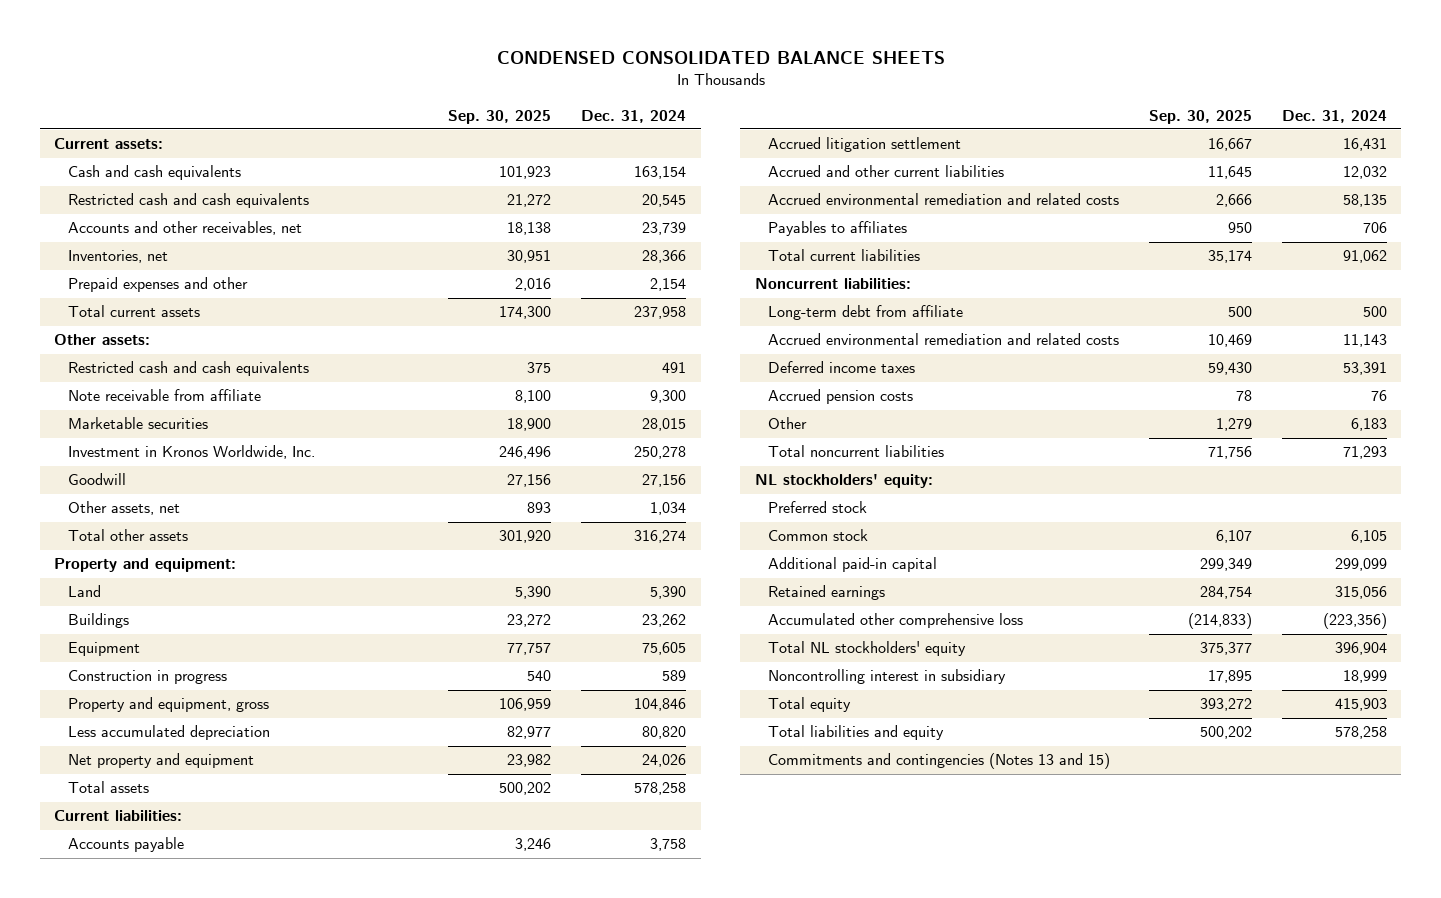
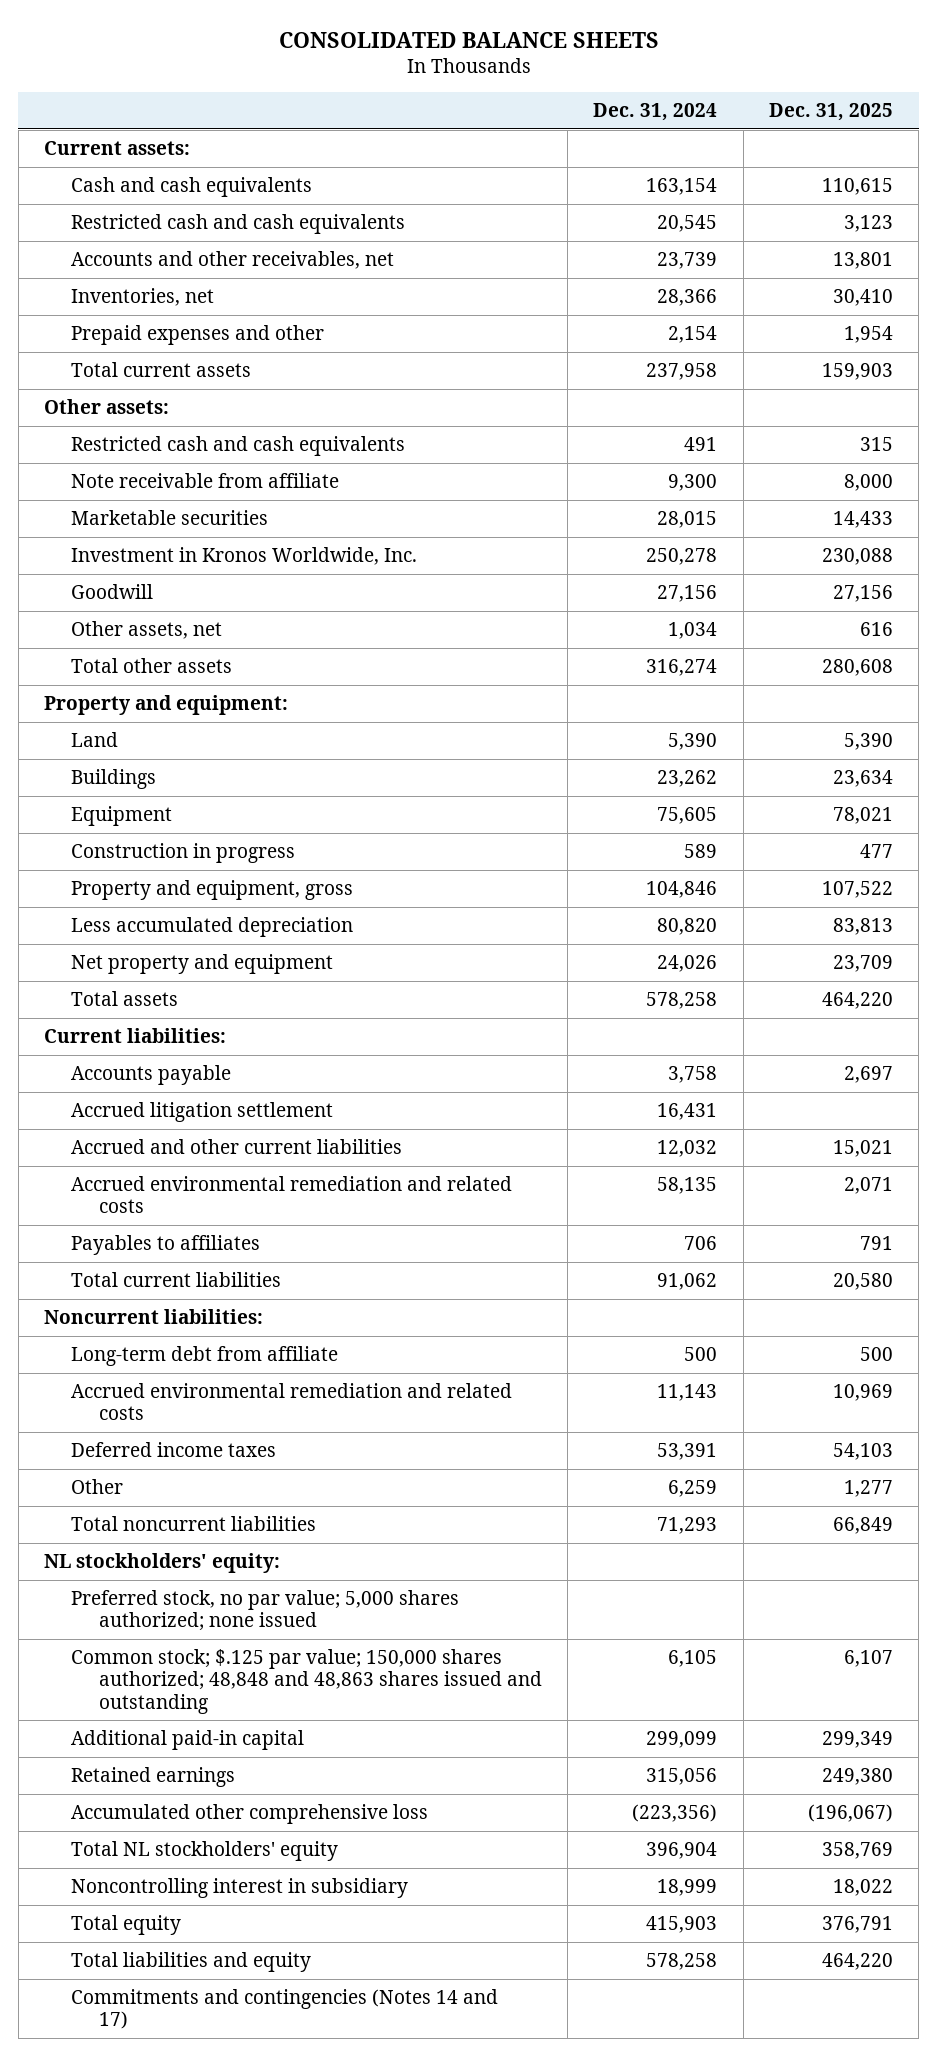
- CONDENSED CONSOLIDATED BALANCE SHEETS
+ CONSOLIDATED BALANCE SHEETS
- | Sep. 30, 2025 | Dec. 31, 2024
+ | Dec. 31, 2024 | Dec. 31, 2025
- Accrued pension costs | 78 | 76
- Other | 1,279 | 6,183
+ Other | 6,259 | 1,277
- Preferred stock
- Common stock | 6,107 | 6,105
+ Preferred stock, no par value; 5,000 shares authorized; none issued
+ Common stock; $.125 par value; 150,000 shares authorized; 48,848 and 48,863 shares issued and outstanding | 6,105 | 6,107
- Commitments and contingencies (Notes 13 and 15)
+ Commitments and contingencies (Notes 14 and 17)

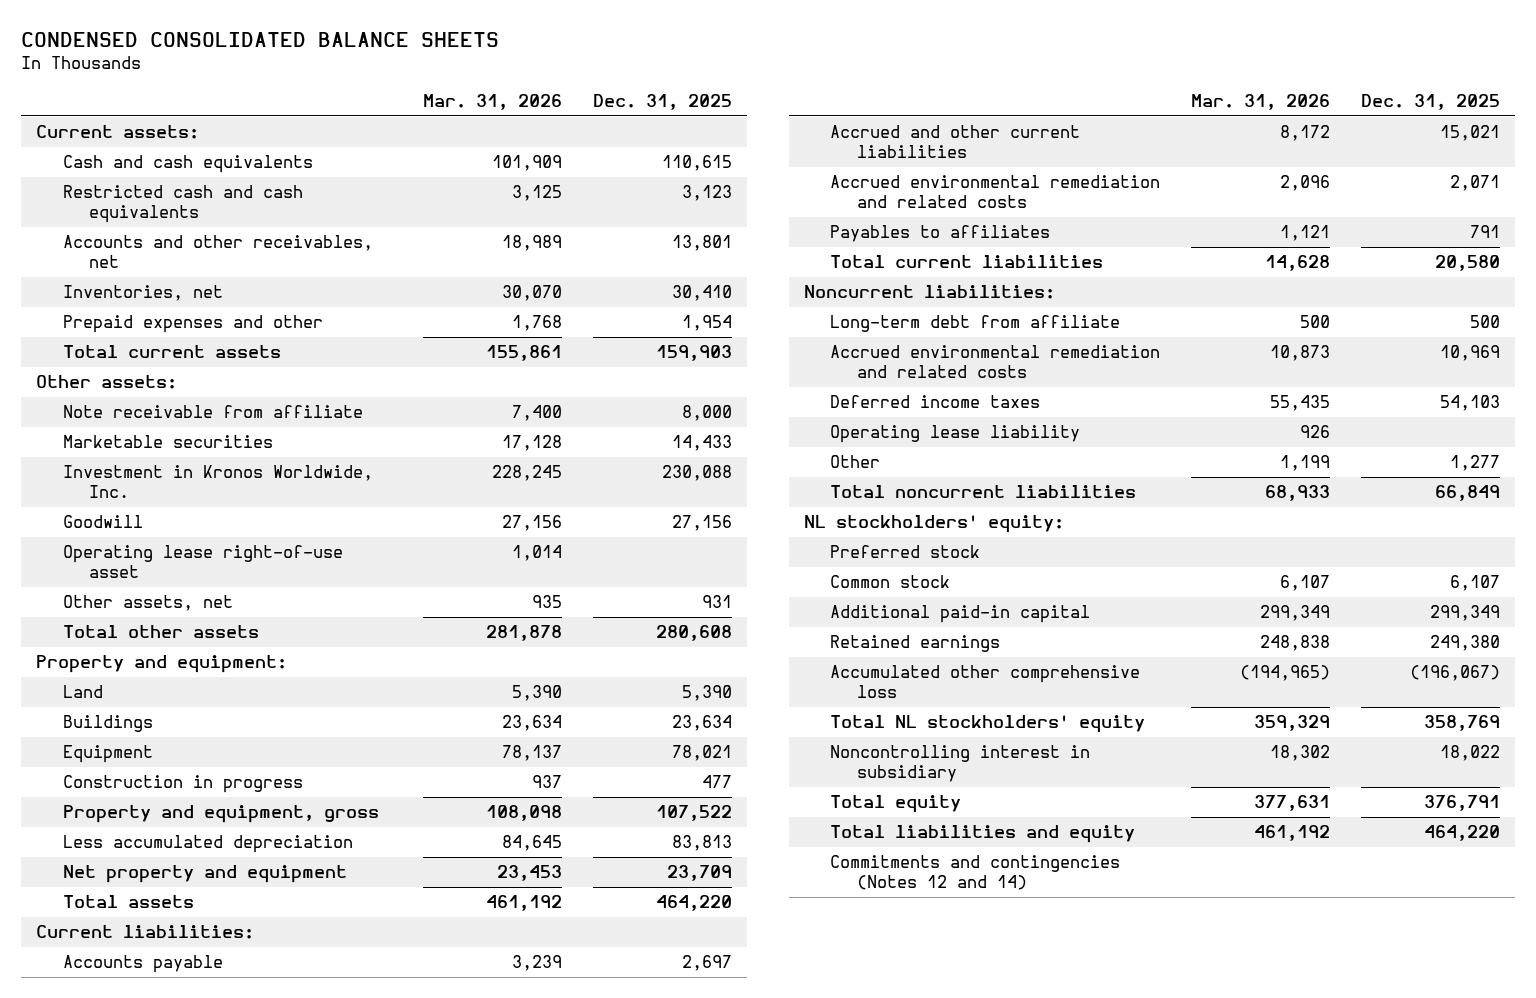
- CONSOLIDATED BALANCE SHEETS
+ CONDENSED CONSOLIDATED BALANCE SHEETS
- | Dec. 31, 2024 | Dec. 31, 2025
+ | Mar. 31, 2026 | Dec. 31, 2025
- Restricted cash and cash equivalents | 491 | 315
- Other assets, net | 1,034 | 616
+ Operating lease right-of-use asset | 1,014 |
+ Other assets, net | 935 | 931
- Accrued litigation settlement | 16,431 |
+ Operating lease liability | 926 |
- Preferred stock, no par value; 5,000 shares authorized; none issued
- Common stock; $.125 par value; 150,000 shares authorized; 48,848 and 48,863 shares issued and outstanding | 6,105 | 6,107
+ Preferred stock
+ Common stock | 6,107 | 6,107
- Commitments and contingencies (Notes 14 and 17)
+ Commitments and contingencies (Notes 12 and 14)

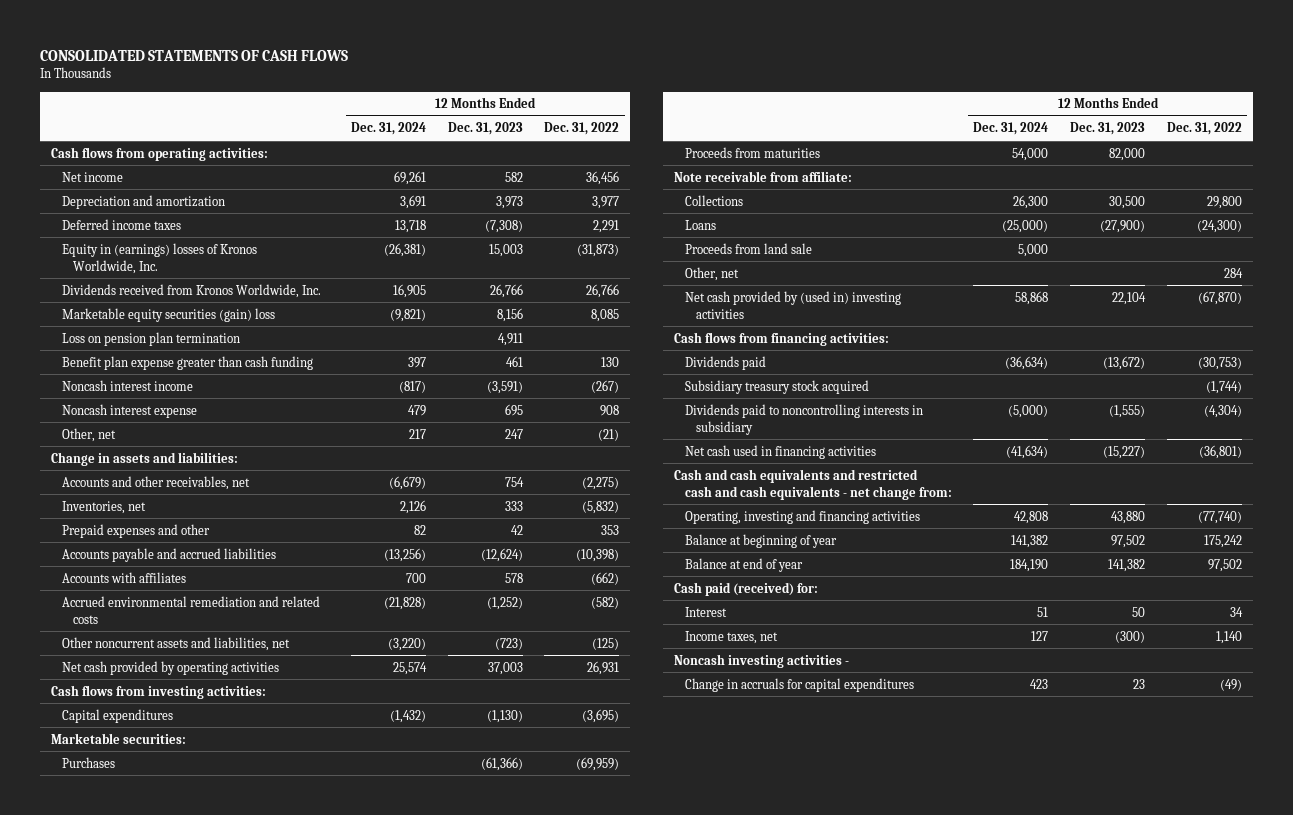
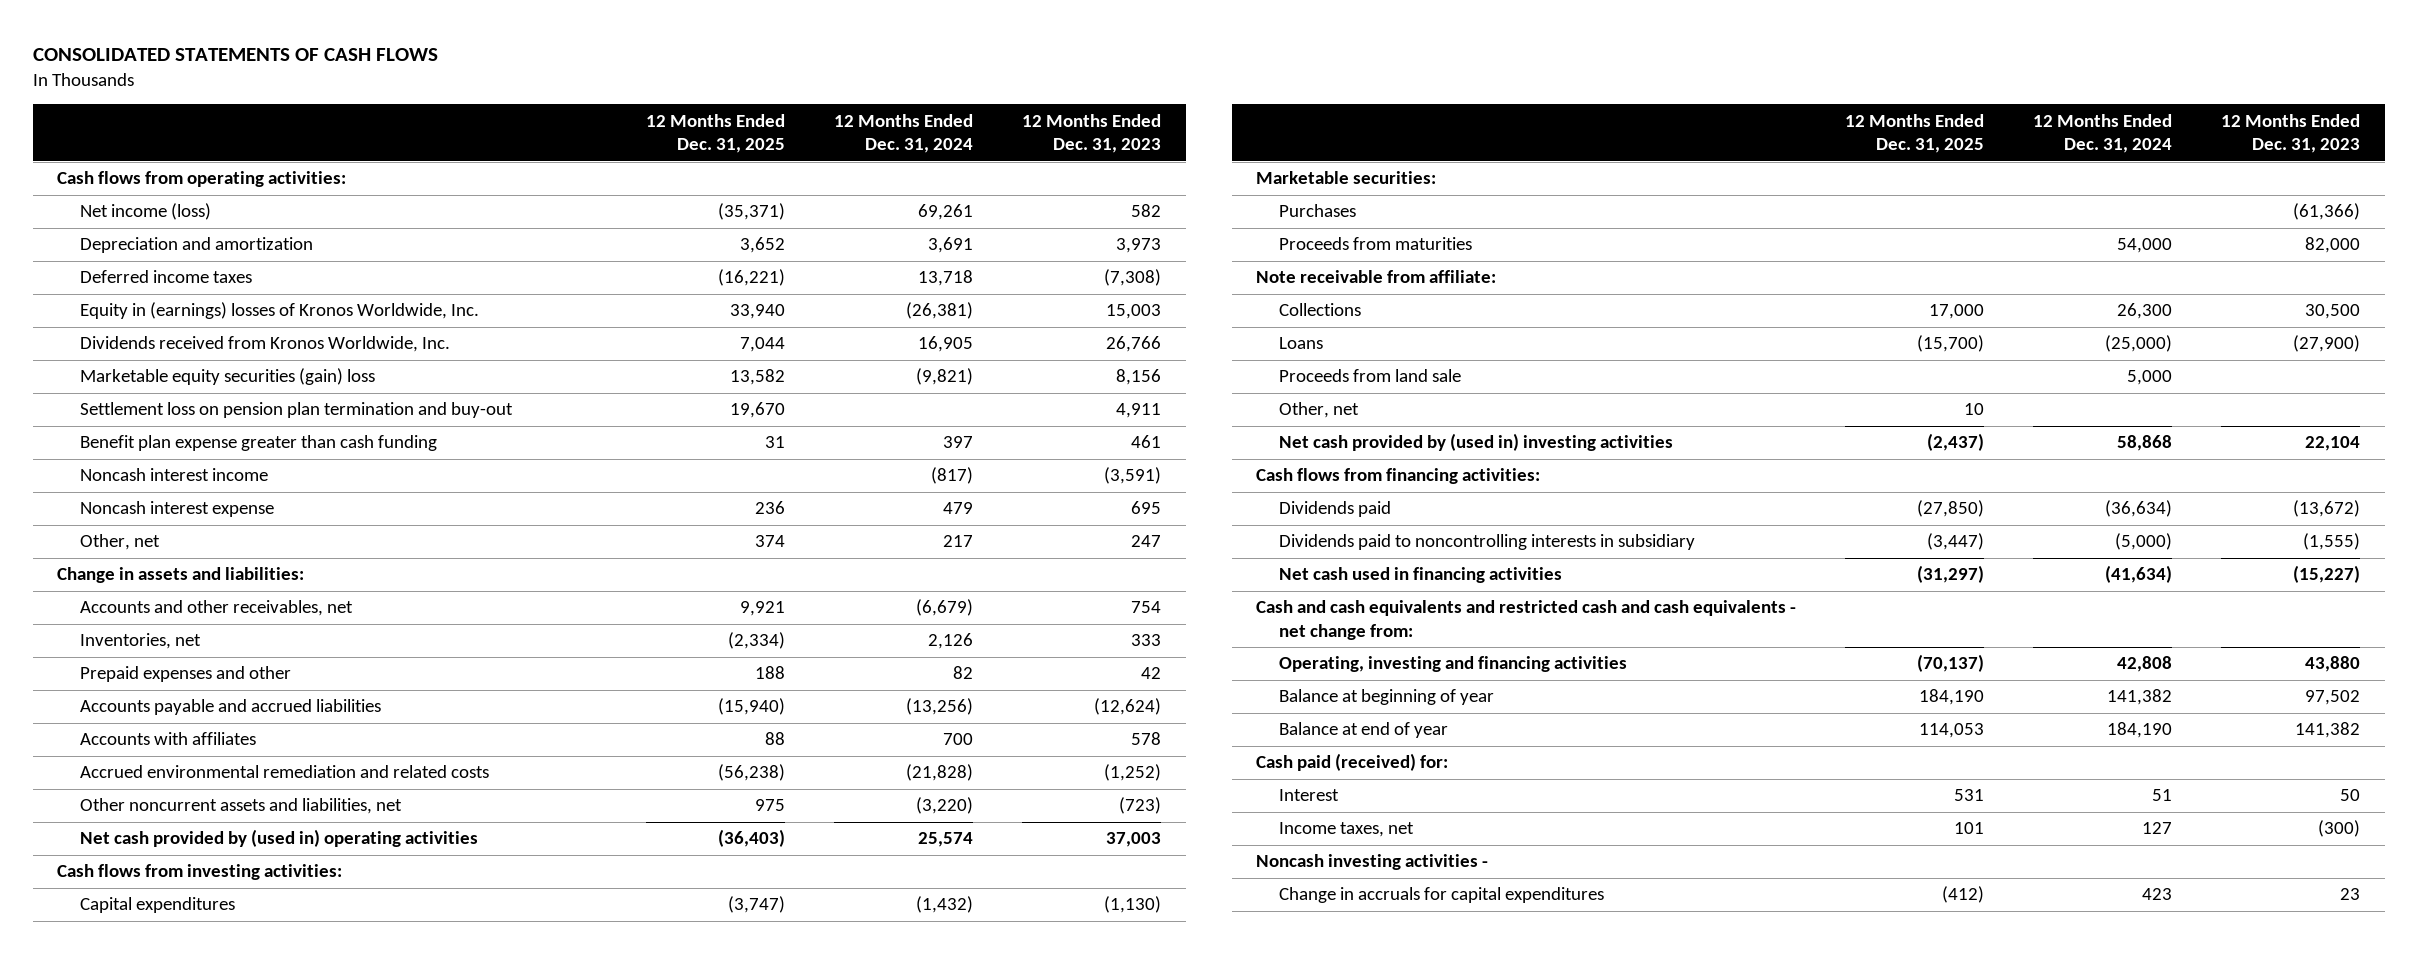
- | 12 Months Ended Dec. 31, 2024 | 12 Months Ended Dec. 31, 2023 | 12 Months Ended Dec. 31, 2022
+ | 12 Months Ended Dec. 31, 2025 | 12 Months Ended Dec. 31, 2024 | 12 Months Ended Dec. 31, 2023
- Net income | 69,261 | 582 | 36,456
+ Net income (loss) | (35,371) | 69,261 | 582
- Loss on pension plan termination | | 4,911 |
+ Settlement loss on pension plan termination and buy-out | 19,670 | | 4,911
- Net cash provided by operating activities | 25,574 | 37,003 | 26,931
+ Net cash provided by (used in) operating activities | (36,403) | 25,574 | 37,003
- Subsidiary treasury stock acquired | | | (1,744)

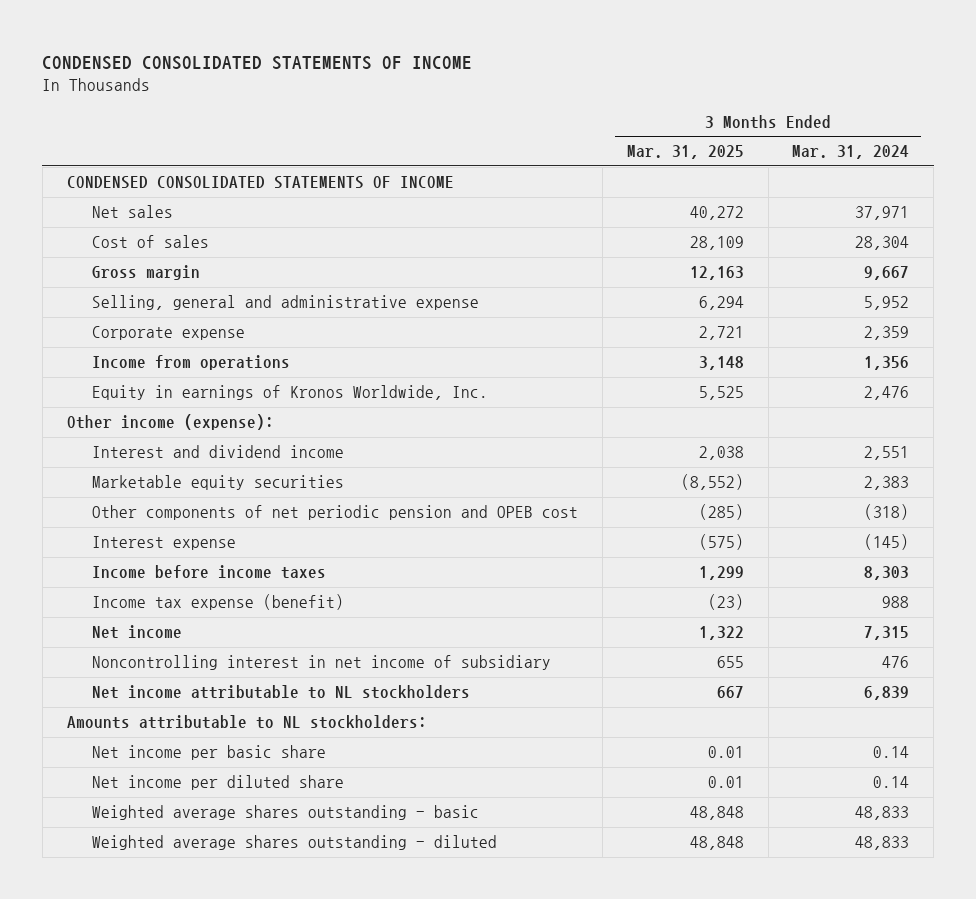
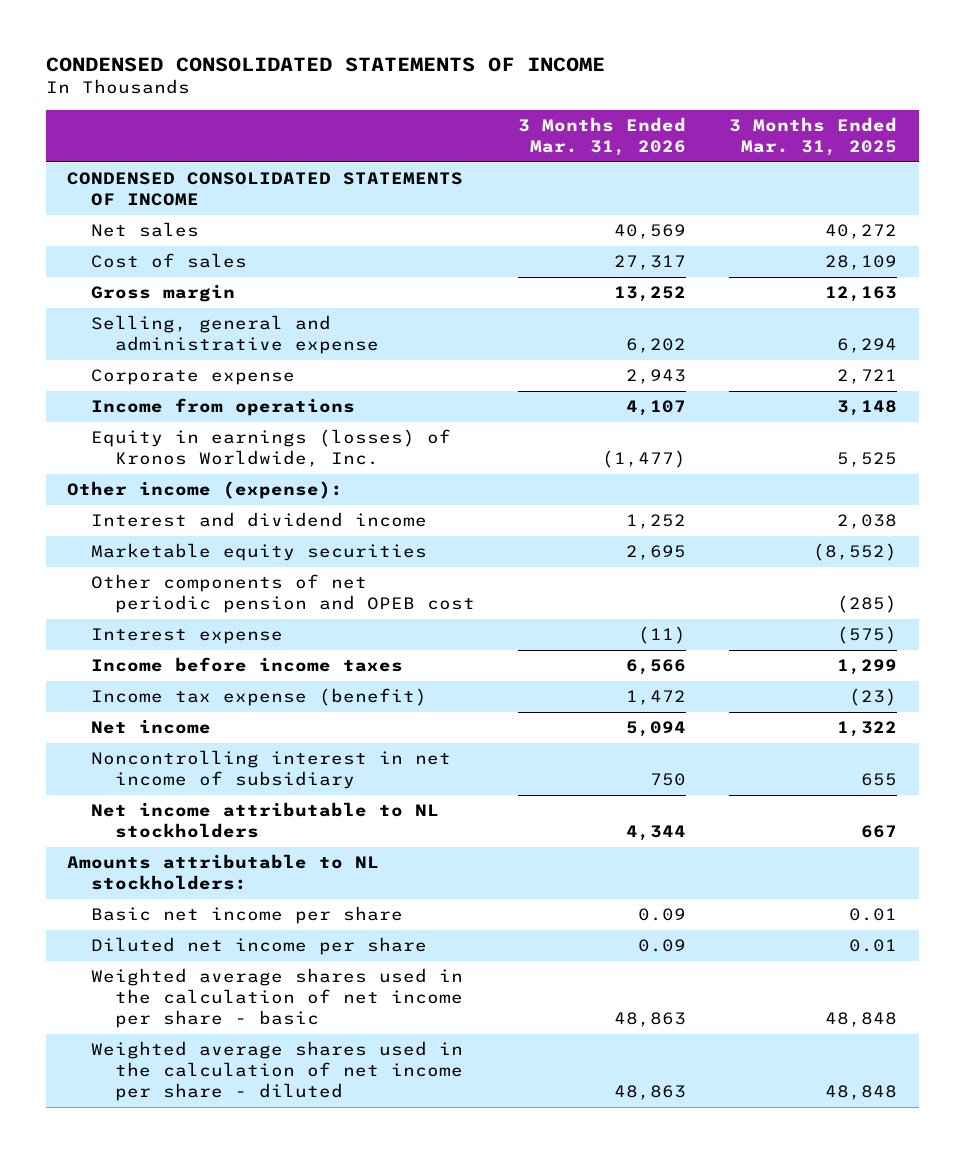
- | 3 Months Ended Mar. 31, 2025 | 3 Months Ended Mar. 31, 2024
+ | 3 Months Ended Mar. 31, 2026 | 3 Months Ended Mar. 31, 2025
- Equity in earnings of Kronos Worldwide, Inc. | 5,525 | 2,476
+ Equity in earnings (losses) of Kronos Worldwide, Inc. | (1,477) | 5,525
- Net income per basic share | 0.01 | 0.14
- Net income per diluted share | 0.01 | 0.14
- Weighted average shares outstanding - basic | 48,848 | 48,833
- Weighted average shares outstanding - diluted | 48,848 | 48,833
+ Basic net income per share | 0.09 | 0.01
+ Diluted net income per share | 0.09 | 0.01
+ Weighted average shares used in the calculation of net income per share - basic | 48,863 | 48,848
+ Weighted average shares used in the calculation of net income per share - diluted | 48,863 | 48,848

